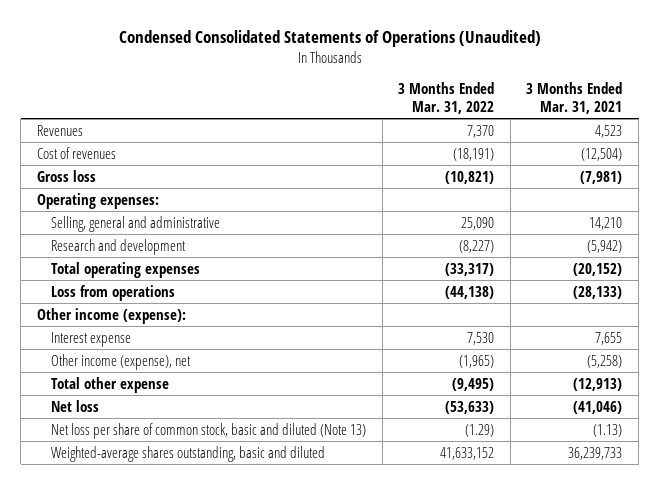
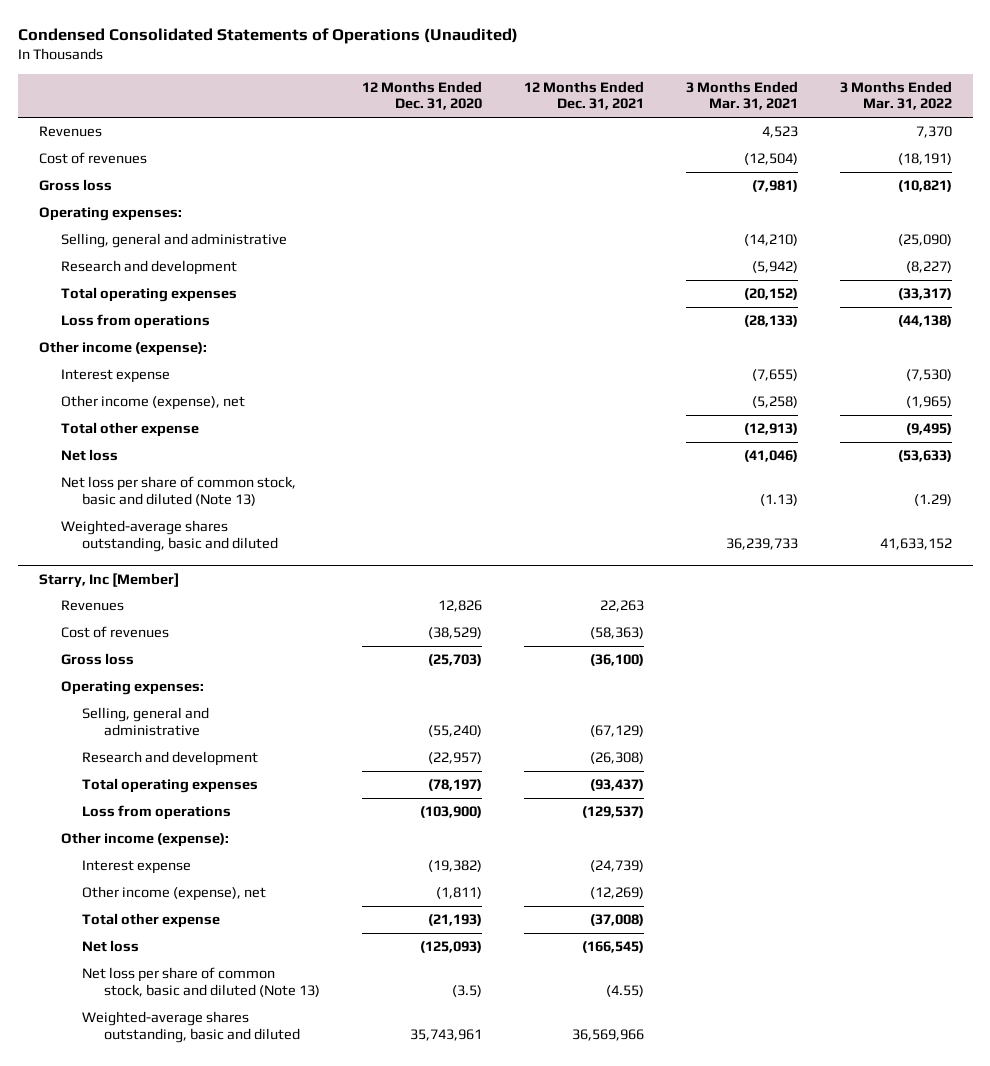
- | 3 Months Ended Mar. 31, 2022 | 3 Months Ended Mar. 31, 2021
+ | 12 Months Ended Dec. 31, 2020 | 12 Months Ended Dec. 31, 2021 | 3 Months Ended Mar. 31, 2021 | 3 Months Ended Mar. 31, 2022
- Selling, general and administrative | 25,090 | 14,210
+ Selling, general and administrative | | | (14,210) | (25,090)
- Interest expense | 7,530 | 7,655
+ Interest expense | | | (7,655) | (7,530)
+ Starry, Inc [Member]
+ Revenues | 12,826 | 22,263 | |
+ Cost of revenues | (38,529) | (58,363) | |
+ Gross loss | (25,703) | (36,100) | |
+ Operating expenses:
+ Selling, general and administrative | (55,240) | (67,129) | |
+ Research and development | (22,957) | (26,308) | |
+ Total operating expenses | (78,197) | (93,437) | |
+ Loss from operations | (103,900) | (129,537) | |
+ Other income (expense):
+ Interest expense | (19,382) | (24,739) | |
+ Other income (expense), net | (1,811) | (12,269) | |
+ Total other expense | (21,193) | (37,008) | |
+ Net loss | (125,093) | (166,545) | |
+ Net loss per share of common stock, basic and diluted (Note 13) | (3.5) | (4.55) | |
+ Weighted-average shares outstanding, basic and diluted | 35,743,961 | 36,569,966 | |

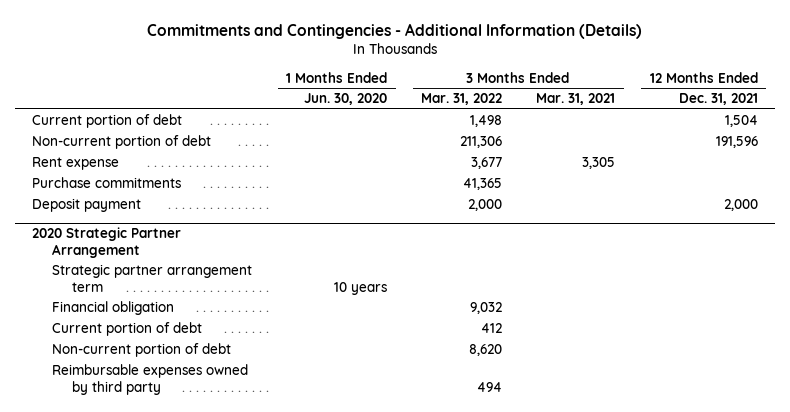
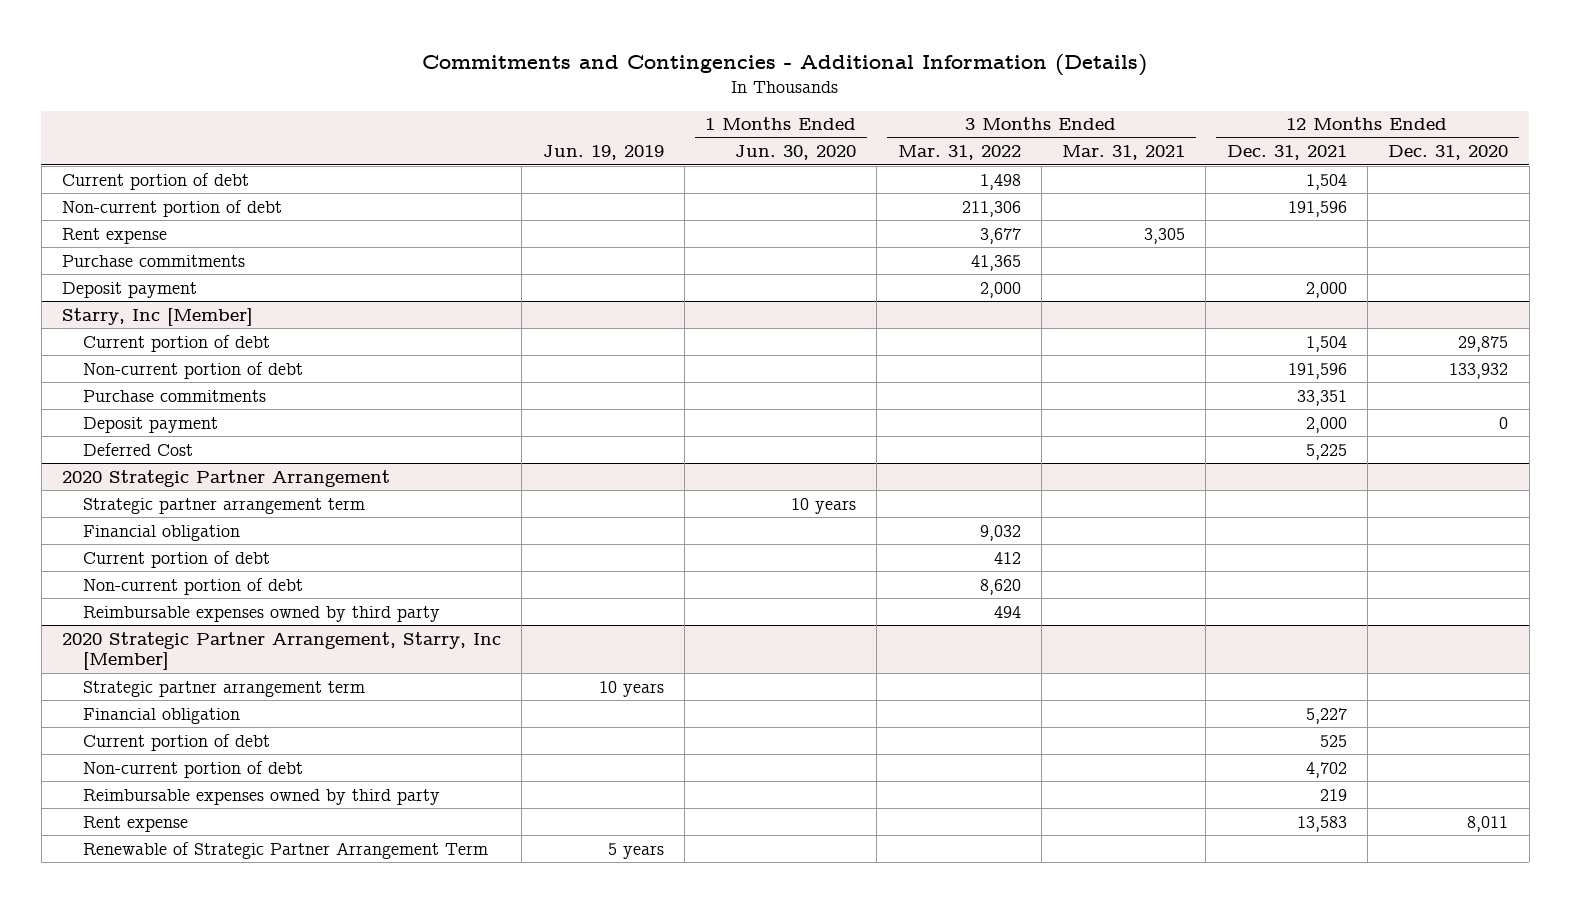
- | 1 Months Ended Jun. 30, 2020 | 3 Months Ended Mar. 31, 2022 | 3 Months Ended Mar. 31, 2021 | 12 Months Ended Dec. 31, 2021
+ | Jun. 19, 2019 | 1 Months Ended Jun. 30, 2020 | 3 Months Ended Mar. 31, 2022 | 3 Months Ended Mar. 31, 2021 | 12 Months Ended Dec. 31, 2021 | 12 Months Ended Dec. 31, 2020
+ Starry, Inc [Member]
+ Current portion of debt | | | | | 1,504 | 29,875
+ Non-current portion of debt | | | | | 191,596 | 133,932
+ Purchase commitments | | | | | 33,351 |
+ Deposit payment | | | | | 2,000 | 0
+ Deferred Cost | | | | | 5,225 |
+ 2020 Strategic Partner Arrangement, Starry, Inc [Member]
+ Strategic partner arrangement term | 10 years | | | | |
+ Financial obligation | | | | | 5,227 |
+ Current portion of debt | | | | | 525 |
+ Non-current portion of debt | | | | | 4,702 |
+ Reimbursable expenses owned by third party | | | | | 219 |
+ Rent expense | | | | | 13,583 | 8,011
+ Renewable of Strategic Partner Arrangement Term | 5 years | | | | |

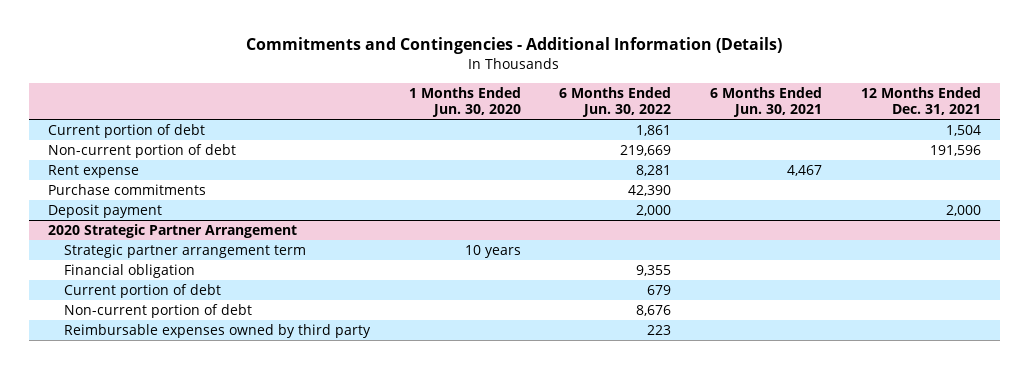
- | Jun. 19, 2019 | 1 Months Ended Jun. 30, 2020 | 3 Months Ended Mar. 31, 2022 | 3 Months Ended Mar. 31, 2021 | 12 Months Ended Dec. 31, 2021 | 12 Months Ended Dec. 31, 2020
+ | 1 Months Ended Jun. 30, 2020 | 6 Months Ended Jun. 30, 2022 | 6 Months Ended Jun. 30, 2021 | 12 Months Ended Dec. 31, 2021
- Starry, Inc [Member]
- Current portion of debt | | | | | 1,504 | 29,875
- Non-current portion of debt | | | | | 191,596 | 133,932
- Purchase commitments | | | | | 33,351 |
- Deposit payment | | | | | 2,000 | 0
- Deferred Cost | | | | | 5,225 |
- 2020 Strategic Partner Arrangement, Starry, Inc [Member]
- Strategic partner arrangement term | 10 years | | | | |
- Financial obligation | | | | | 5,227 |
- Current portion of debt | | | | | 525 |
- Non-current portion of debt | | | | | 4,702 |
- Reimbursable expenses owned by third party | | | | | 219 |
- Rent expense | | | | | 13,583 | 8,011
- Renewable of Strategic Partner Arrangement Term | 5 years | | | | |

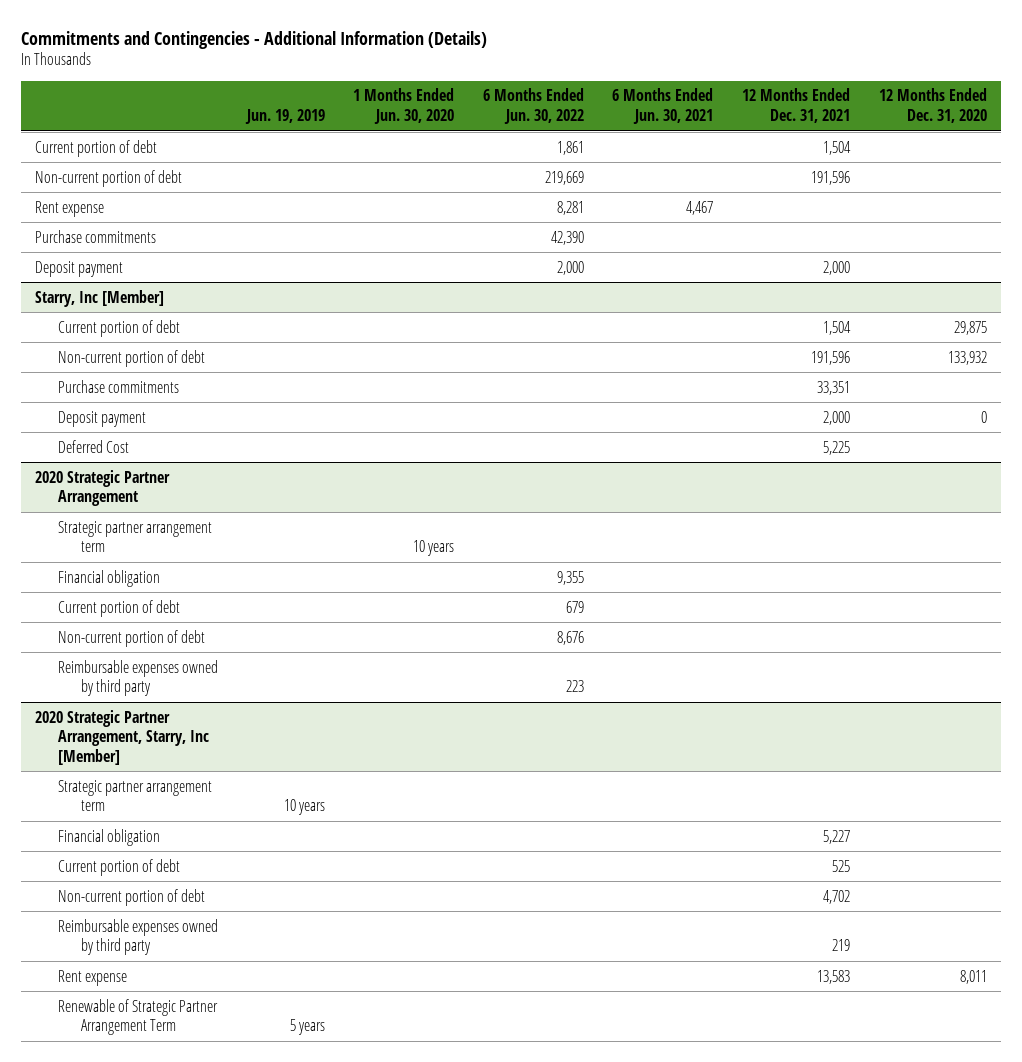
- | 1 Months Ended Jun. 30, 2020 | 6 Months Ended Jun. 30, 2022 | 6 Months Ended Jun. 30, 2021 | 12 Months Ended Dec. 31, 2021
+ | Jun. 19, 2019 | 1 Months Ended Jun. 30, 2020 | 6 Months Ended Jun. 30, 2022 | 6 Months Ended Jun. 30, 2021 | 12 Months Ended Dec. 31, 2021 | 12 Months Ended Dec. 31, 2020
+ Starry, Inc [Member]
+ Current portion of debt | | | | | 1,504 | 29,875
+ Non-current portion of debt | | | | | 191,596 | 133,932
+ Purchase commitments | | | | | 33,351 |
+ Deposit payment | | | | | 2,000 | 0
+ Deferred Cost | | | | | 5,225 |
+ 2020 Strategic Partner Arrangement, Starry, Inc [Member]
+ Strategic partner arrangement term | 10 years | | | | |
+ Financial obligation | | | | | 5,227 |
+ Current portion of debt | | | | | 525 |
+ Non-current portion of debt | | | | | 4,702 |
+ Reimbursable expenses owned by third party | | | | | 219 |
+ Rent expense | | | | | 13,583 | 8,011
+ Renewable of Strategic Partner Arrangement Term | 5 years | | | | |

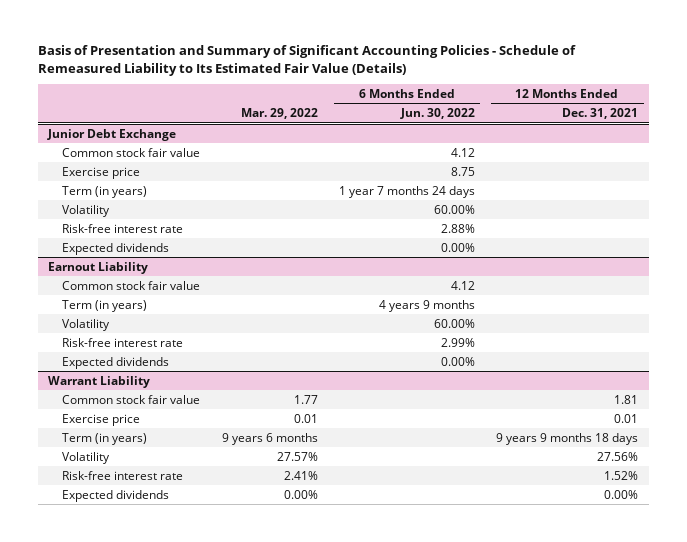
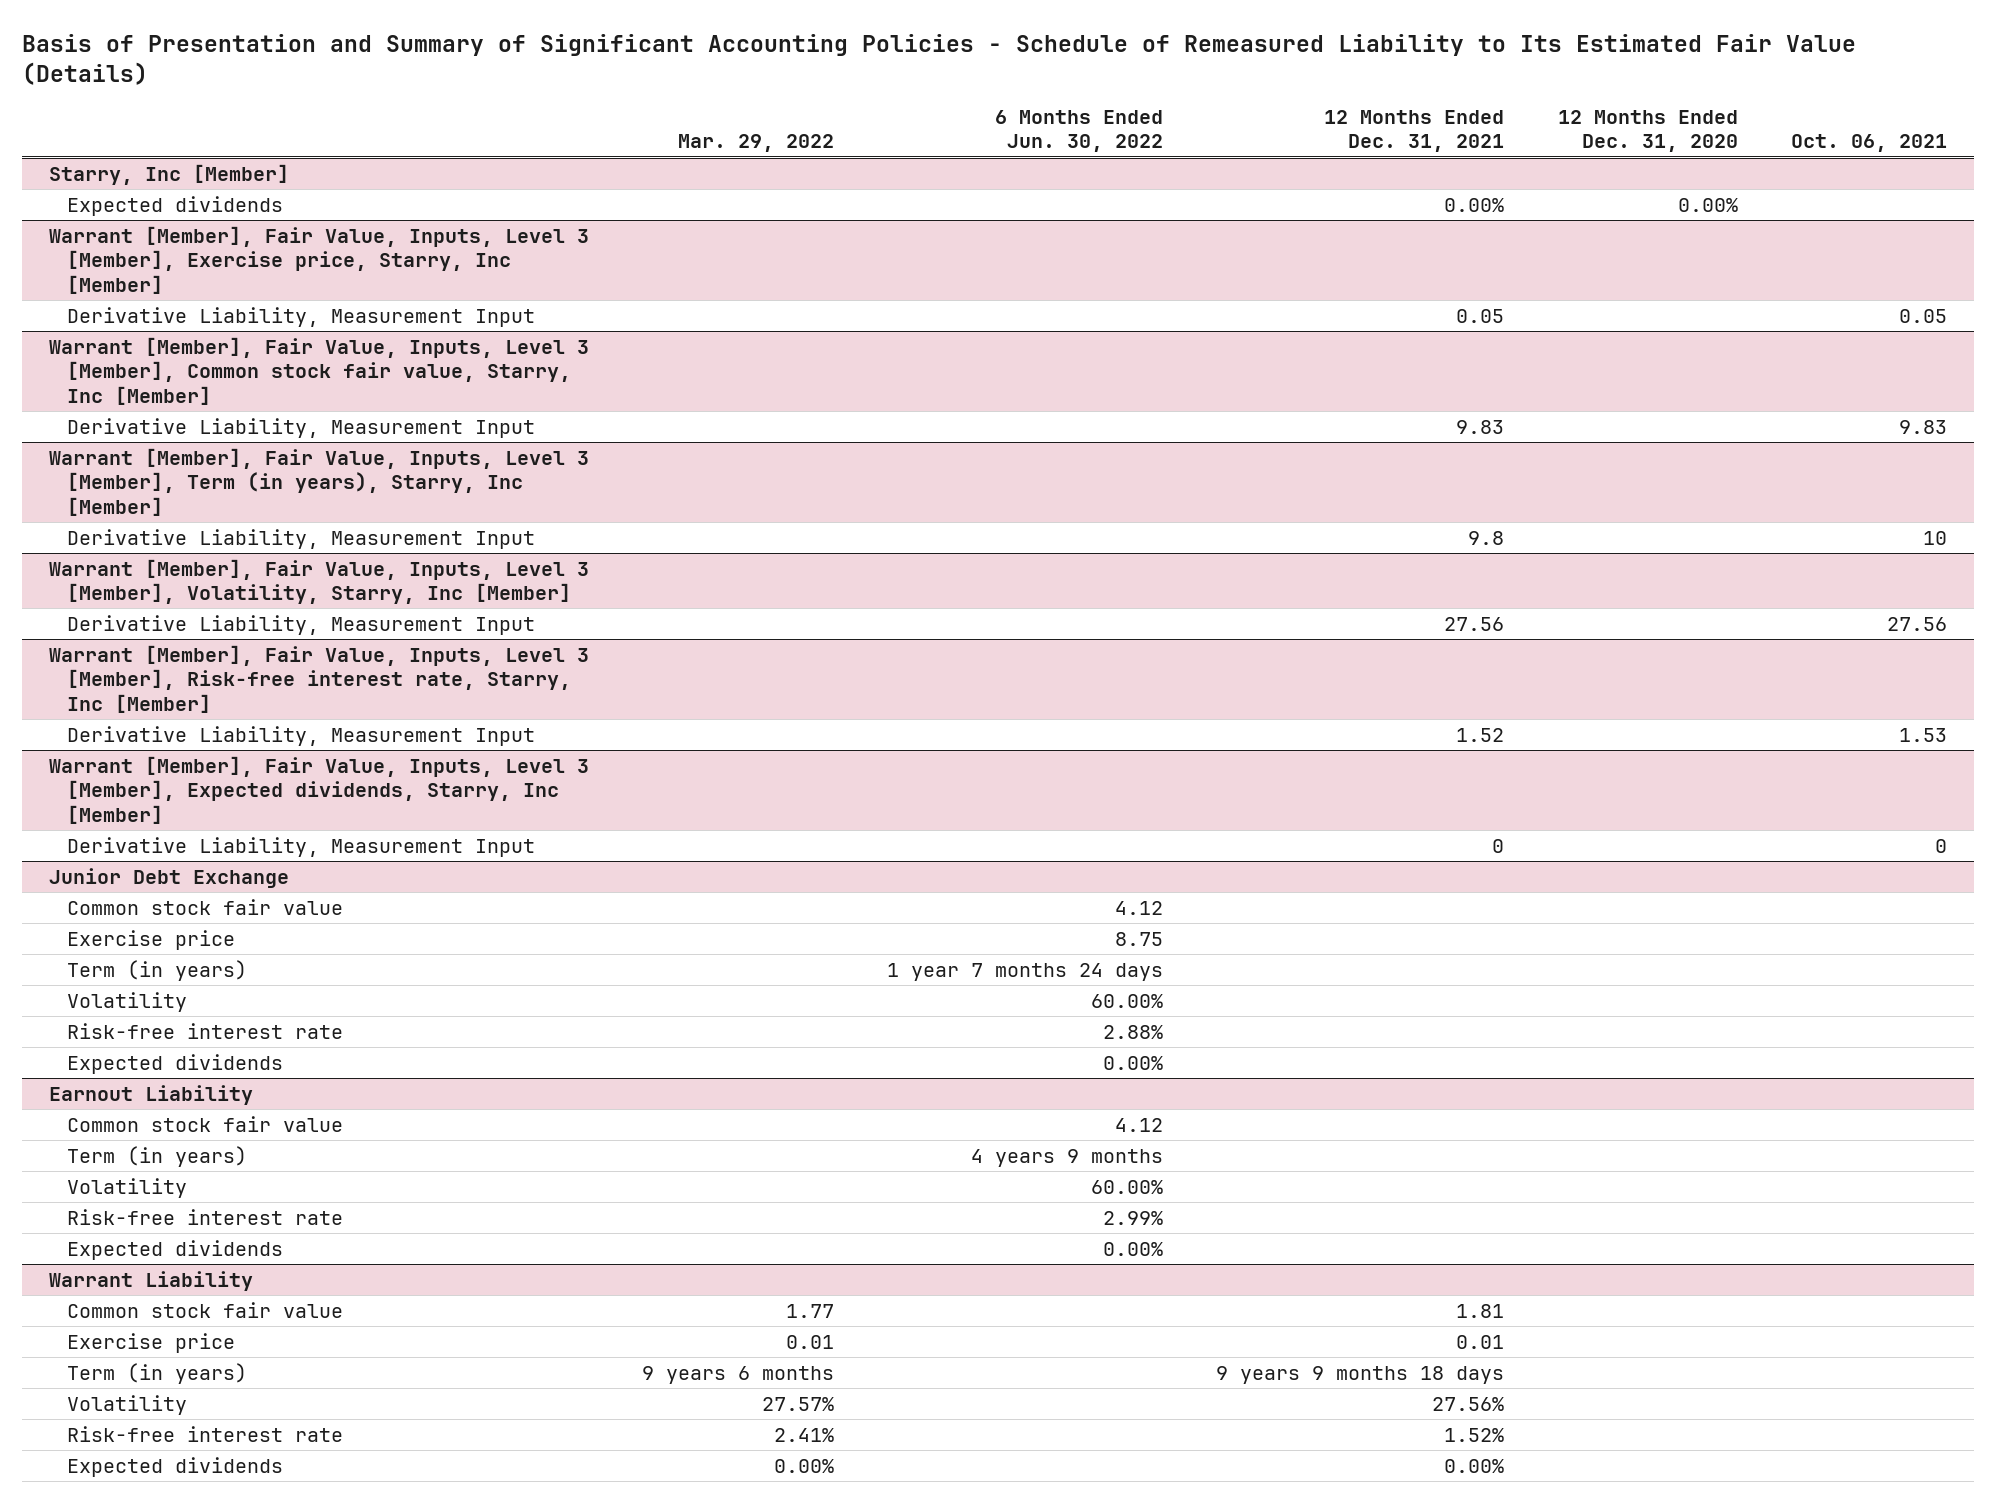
- | Mar. 29, 2022 | 6 Months Ended Jun. 30, 2022 | 12 Months Ended Dec. 31, 2021
+ | Mar. 29, 2022 | 6 Months Ended Jun. 30, 2022 | 12 Months Ended Dec. 31, 2021 | 12 Months Ended Dec. 31, 2020 | Oct. 06, 2021
+ Starry, Inc [Member]
+ Expected dividends | | | 0.00% | 0.00% |
+ Warrant [Member], Fair Value, Inputs, Level 3 [Member], Exercise price, Starry, Inc [Member]
+ Derivative Liability, Measurement Input | | | 0.05 | | 0.05
+ Warrant [Member], Fair Value, Inputs, Level 3 [Member], Common stock fair value, Starry, Inc [Member]
+ Derivative Liability, Measurement Input | | | 9.83 | | 9.83
+ Warrant [Member], Fair Value, Inputs, Level 3 [Member], Term (in years), Starry, Inc [Member]
+ Derivative Liability, Measurement Input | | | 9.8 | | 10
+ Warrant [Member], Fair Value, Inputs, Level 3 [Member], Volatility, Starry, Inc [Member]
+ Derivative Liability, Measurement Input | | | 27.56 | | 27.56
+ Warrant [Member], Fair Value, Inputs, Level 3 [Member], Risk-free interest rate, Starry, Inc [Member]
+ Derivative Liability, Measurement Input | | | 1.52 | | 1.53
+ Warrant [Member], Fair Value, Inputs, Level 3 [Member], Expected dividends, Starry, Inc [Member]
+ Derivative Liability, Measurement Input | | | 0 | | 0

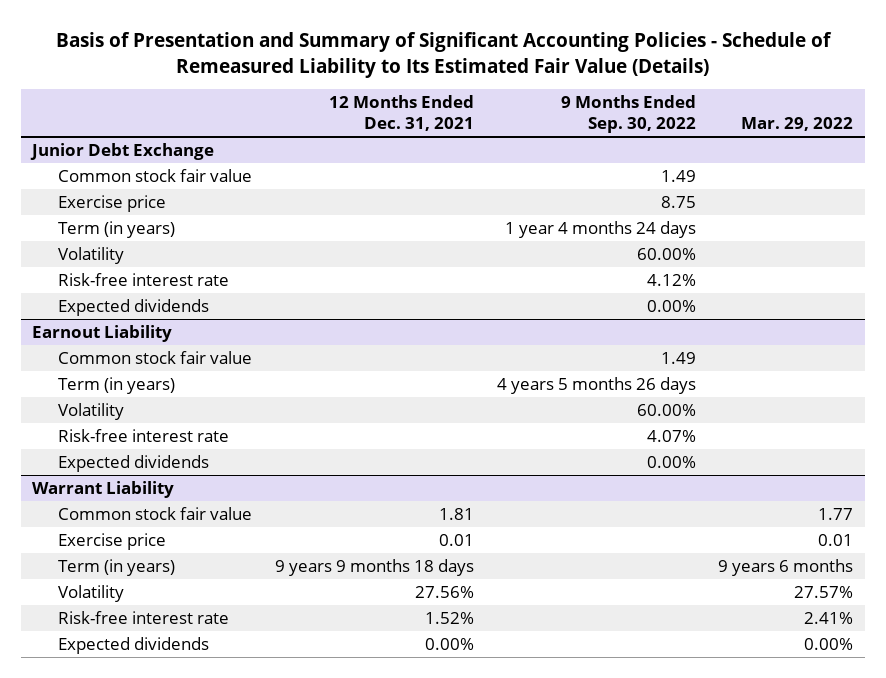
- | Mar. 29, 2022 | 6 Months Ended Jun. 30, 2022 | 12 Months Ended Dec. 31, 2021 | 12 Months Ended Dec. 31, 2020 | Oct. 06, 2021
+ | 12 Months Ended Dec. 31, 2021 | 9 Months Ended Sep. 30, 2022 | Mar. 29, 2022
- Starry, Inc [Member]
- Expected dividends | | | 0.00% | 0.00% |
- Warrant [Member], Fair Value, Inputs, Level 3 [Member], Exercise price, Starry, Inc [Member]
- Derivative Liability, Measurement Input | | | 0.05 | | 0.05
- Warrant [Member], Fair Value, Inputs, Level 3 [Member], Common stock fair value, Starry, Inc [Member]
- Derivative Liability, Measurement Input | | | 9.83 | | 9.83
- Warrant [Member], Fair Value, Inputs, Level 3 [Member], Term (in years), Starry, Inc [Member]
- Derivative Liability, Measurement Input | | | 9.8 | | 10
- Warrant [Member], Fair Value, Inputs, Level 3 [Member], Volatility, Starry, Inc [Member]
- Derivative Liability, Measurement Input | | | 27.56 | | 27.56
- Warrant [Member], Fair Value, Inputs, Level 3 [Member], Risk-free interest rate, Starry, Inc [Member]
- Derivative Liability, Measurement Input | | | 1.52 | | 1.53
- Warrant [Member], Fair Value, Inputs, Level 3 [Member], Expected dividends, Starry, Inc [Member]
- Derivative Liability, Measurement Input | | | 0 | | 0

